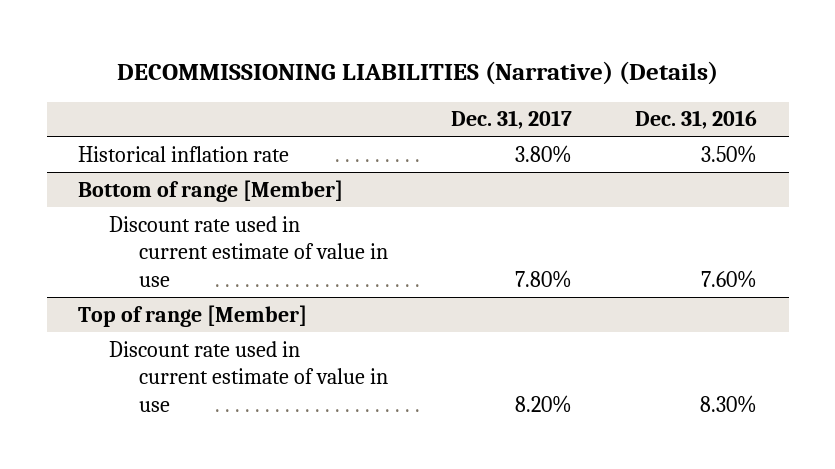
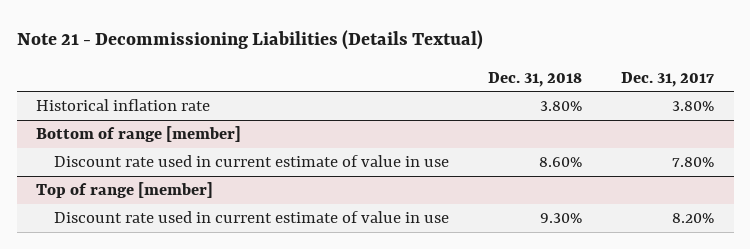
- DECOMMISSIONING LIABILITIES (Narrative) (Details)
+ Note 21 - Decommissioning Liabilities (Details Textual)
- | Dec. 31, 2017 | Dec. 31, 2016
+ | Dec. 31, 2018 | Dec. 31, 2017
- Bottom of range [Member]
+ Bottom of range [member]
- Top of range [Member]
+ Top of range [member]

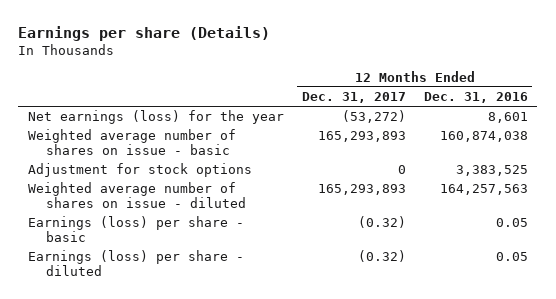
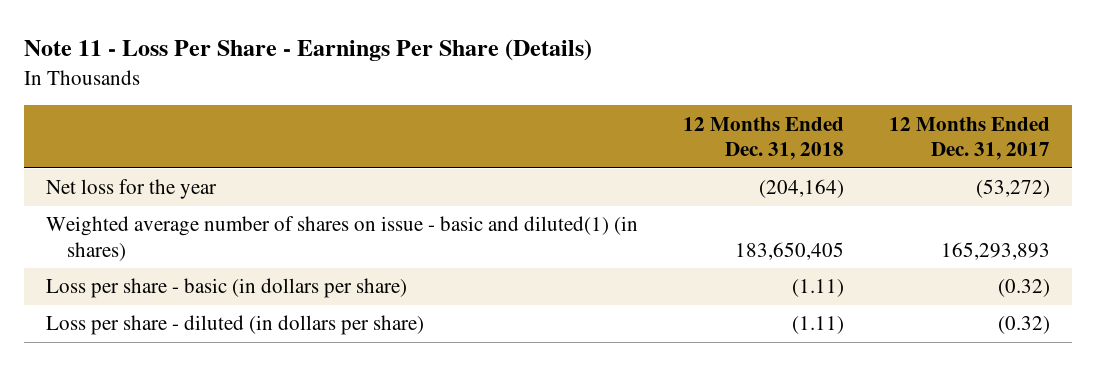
- Earnings per share (Details)
+ Note 11 - Loss Per Share - Earnings Per Share (Details)
- | 12 Months Ended Dec. 31, 2017 | 12 Months Ended Dec. 31, 2016
+ | 12 Months Ended Dec. 31, 2018 | 12 Months Ended Dec. 31, 2017
- Net earnings (loss) for the year | (53,272) | 8,601
- Weighted average number of shares on issue - basic | 165,293,893 | 160,874,038
- Adjustment for stock options | 0 | 3,383,525
- Weighted average number of shares on issue - diluted | 165,293,893 | 164,257,563
- Earnings (loss) per share - basic | (0.32) | 0.05
- Earnings (loss) per share - diluted | (0.32) | 0.05
+ Net loss for the year | (204,164) | (53,272)
+ Weighted average number of shares on issue - basic and diluted(1) (in shares) | 183,650,405 | 165,293,893
+ Loss per share - basic (in dollars per share) | (1.11) | (0.32)
+ Loss per share - diluted (in dollars per share) | (1.11) | (0.32)

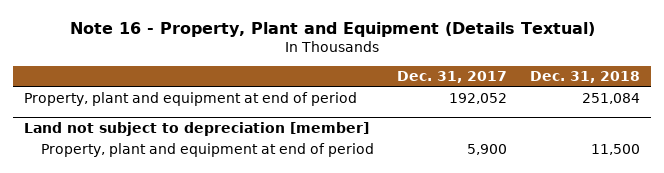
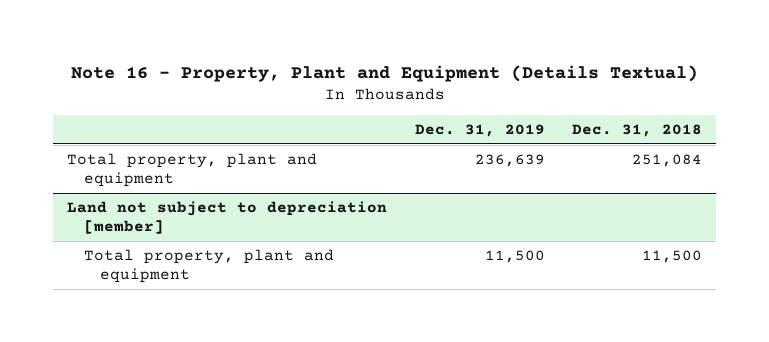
- | Dec. 31, 2017 | Dec. 31, 2018
+ | Dec. 31, 2019 | Dec. 31, 2018
- Property, plant and equipment at end of period | 192,052 | 251,084
+ Total property, plant and equipment | 236,639 | 251,084
@ Land not subject to depreciation [member]
- Property, plant and equipment at end of period | 5,900 | 11,500
+ Total property, plant and equipment | 11,500 | 11,500

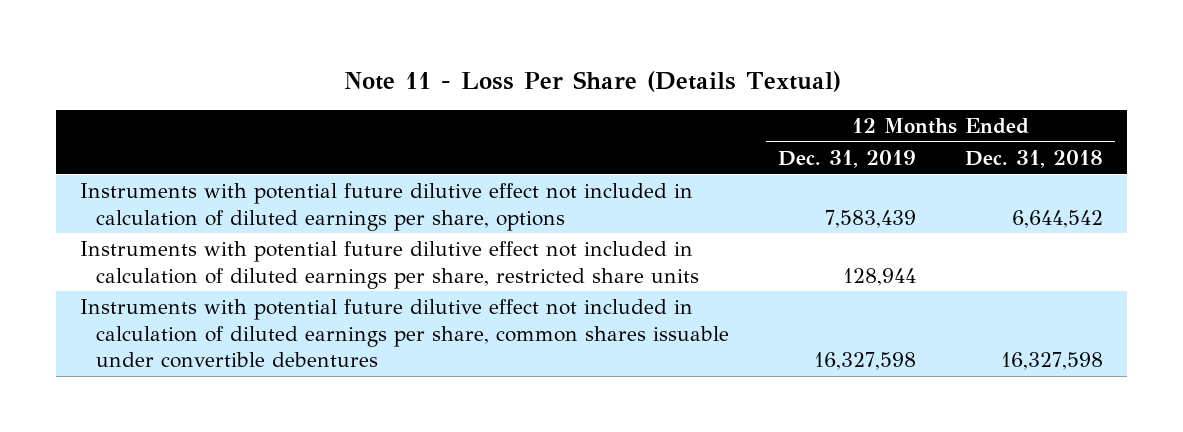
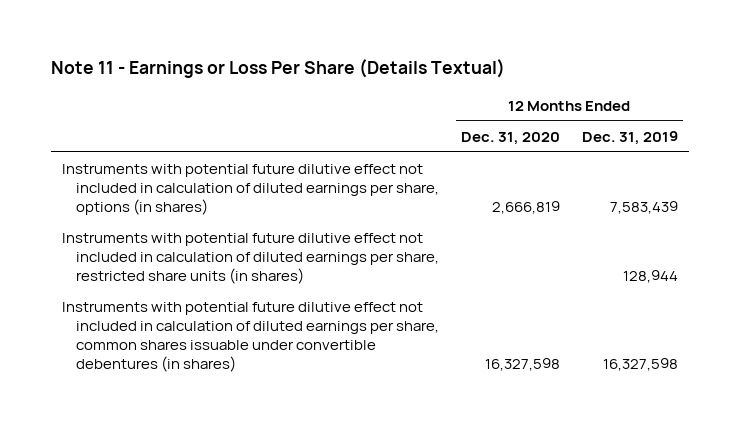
- Note 11 - Loss Per Share (Details Textual)
+ Note 11 - Earnings or Loss Per Share (Details Textual)
- | 12 Months Ended Dec. 31, 2019 | 12 Months Ended Dec. 31, 2018
+ | 12 Months Ended Dec. 31, 2020 | 12 Months Ended Dec. 31, 2019
- Instruments with potential future dilutive effect not included in calculation of diluted earnings per share, options | 7,583,439 | 6,644,542
- Instruments with potential future dilutive effect not included in calculation of diluted earnings per share, restricted share units | 128,944 |
- Instruments with potential future dilutive effect not included in calculation of diluted earnings per share, common shares issuable under convertible debentures | 16,327,598 | 16,327,598
+ Instruments with potential future dilutive effect not included in calculation of diluted earnings per share, options (in shares) | 2,666,819 | 7,583,439
+ Instruments with potential future dilutive effect not included in calculation of diluted earnings per share, restricted share units (in shares) | | 128,944
+ Instruments with potential future dilutive effect not included in calculation of diluted earnings per share, common shares issuable under convertible debentures (in shares) | 16,327,598 | 16,327,598

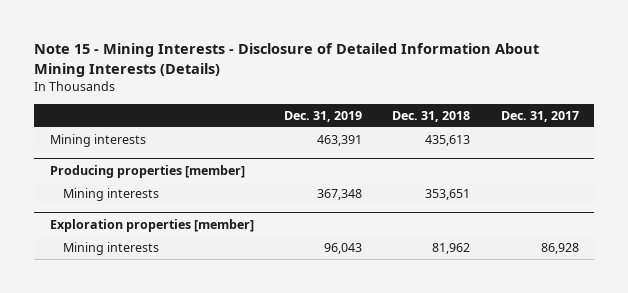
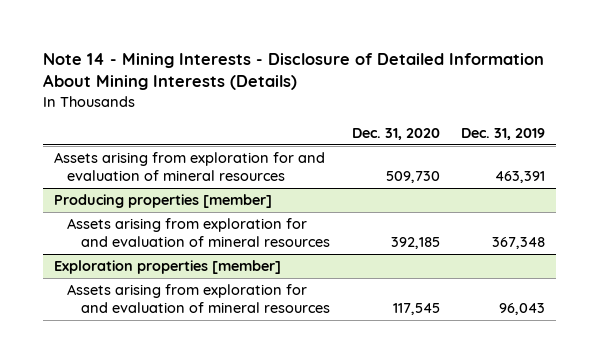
- Note 15 - Mining Interests - Disclosure of Detailed Information About Mining Interests (Details)
+ Note 14 - Mining Interests - Disclosure of Detailed Information About Mining Interests (Details)
- | Dec. 31, 2019 | Dec. 31, 2018 | Dec. 31, 2017
+ | Dec. 31, 2020 | Dec. 31, 2019
- Mining interests | 463,391 | 435,613 |
+ Assets arising from exploration for and evaluation of mineral resources | 509,730 | 463,391
@ Producing properties [member]
- Mining interests | 367,348 | 353,651 |
+ Assets arising from exploration for and evaluation of mineral resources | 392,185 | 367,348
@ Exploration properties [member]
- Mining interests | 96,043 | 81,962 | 86,928
+ Assets arising from exploration for and evaluation of mineral resources | 117,545 | 96,043

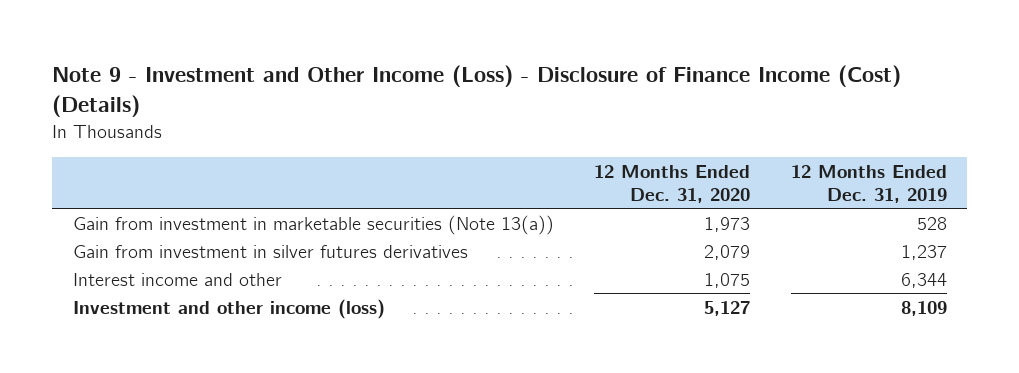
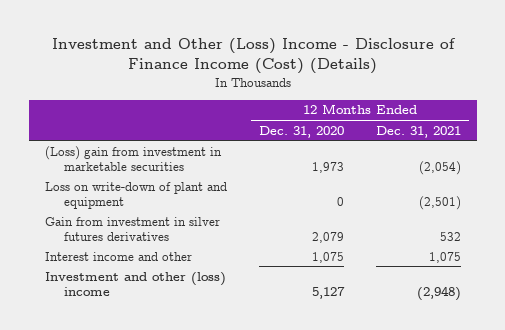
- Note 9 - Investment and Other Income (Loss) - Disclosure of Finance Income (Cost) (Details)
+ Investment and Other (Loss) Income - Disclosure of Finance Income (Cost) (Details)
- | 12 Months Ended Dec. 31, 2020 | 12 Months Ended Dec. 31, 2019
+ | 12 Months Ended Dec. 31, 2020 | 12 Months Ended Dec. 31, 2021
- Gain from investment in marketable securities (Note 13(a)) | 1,973 | 528
+ (Loss) gain from investment in marketable securities | 1,973 | (2,054)
+ Loss on write-down of plant and equipment | 0 | (2,501)
- Investment and other income (loss) | 5,127 | 8,109
+ Investment and other (loss) income | 5,127 | (2,948)

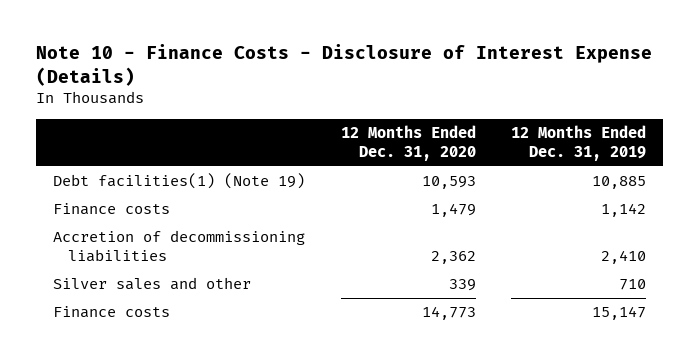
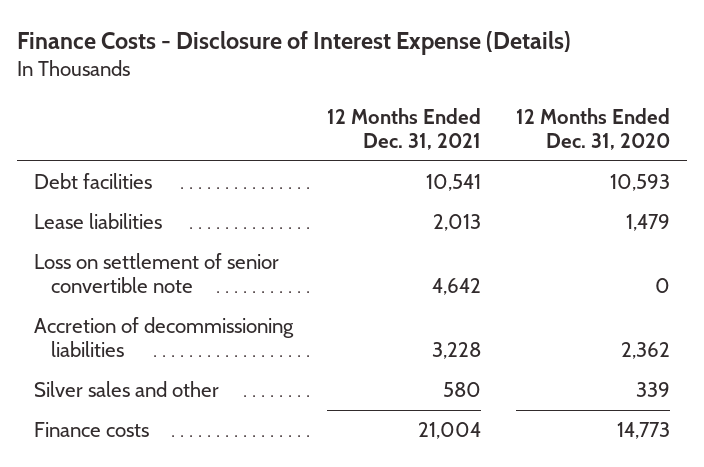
- Note 10 - Finance Costs - Disclosure of Interest Expense (Details)
+ Finance Costs - Disclosure of Interest Expense (Details)
- | 12 Months Ended Dec. 31, 2020 | 12 Months Ended Dec. 31, 2019
+ | 12 Months Ended Dec. 31, 2021 | 12 Months Ended Dec. 31, 2020
- Debt facilities(1) (Note 19) | 10,593 | 10,885
- Finance costs | 1,479 | 1,142
+ Debt facilities | 10,541 | 10,593
+ Lease liabilities | 2,013 | 1,479
+ Loss on settlement of senior convertible note | 4,642 | 0

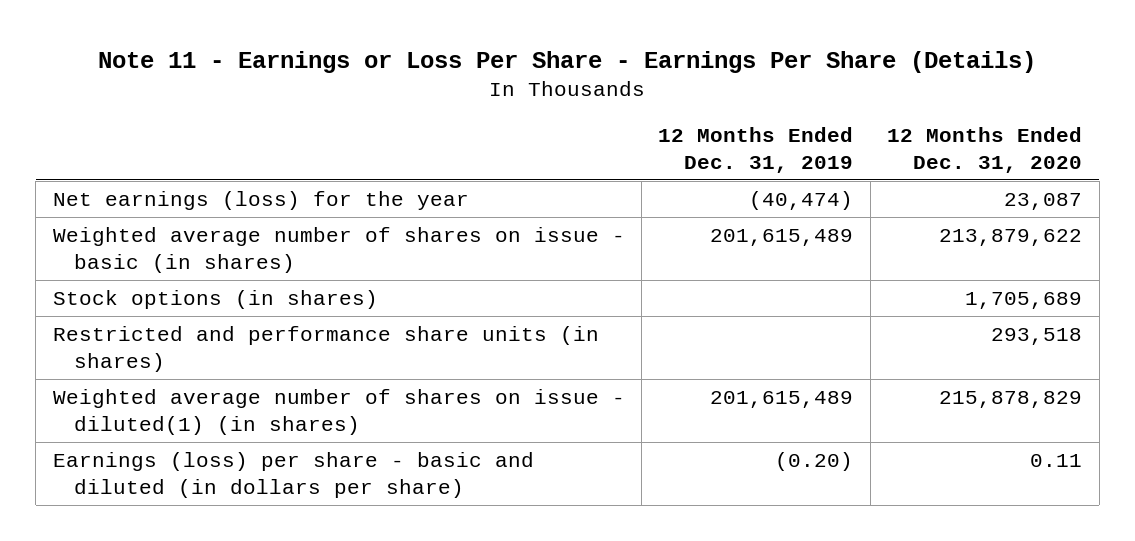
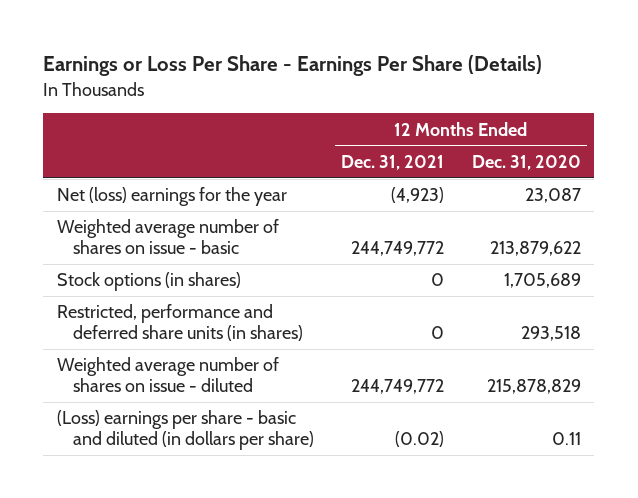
- Note 11 - Earnings or Loss Per Share - Earnings Per Share (Details)
+ Earnings or Loss Per Share - Earnings Per Share (Details)
- | 12 Months Ended Dec. 31, 2019 | 12 Months Ended Dec. 31, 2020
+ | 12 Months Ended Dec. 31, 2021 | 12 Months Ended Dec. 31, 2020
- Net earnings (loss) for the year | (40,474) | 23,087
- Weighted average number of shares on issue - basic (in shares) | 201,615,489 | 213,879,622
+ Net (loss) earnings for the year | (4,923) | 23,087
+ Weighted average number of shares on issue - basic | 244,749,772 | 213,879,622
- Restricted and performance share units (in shares) | | 293,518
- Weighted average number of shares on issue - diluted(1) (in shares) | 201,615,489 | 215,878,829
- Earnings (loss) per share - basic and diluted (in dollars per share) | (0.20) | 0.11
+ Restricted, performance and deferred share units (in shares) | 0 | 293,518
+ Weighted average number of shares on issue - diluted | 244,749,772 | 215,878,829
+ (Loss) earnings per share - basic and diluted (in dollars per share) | (0.02) | 0.11

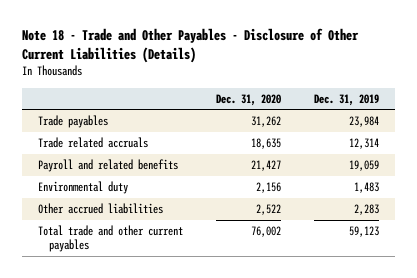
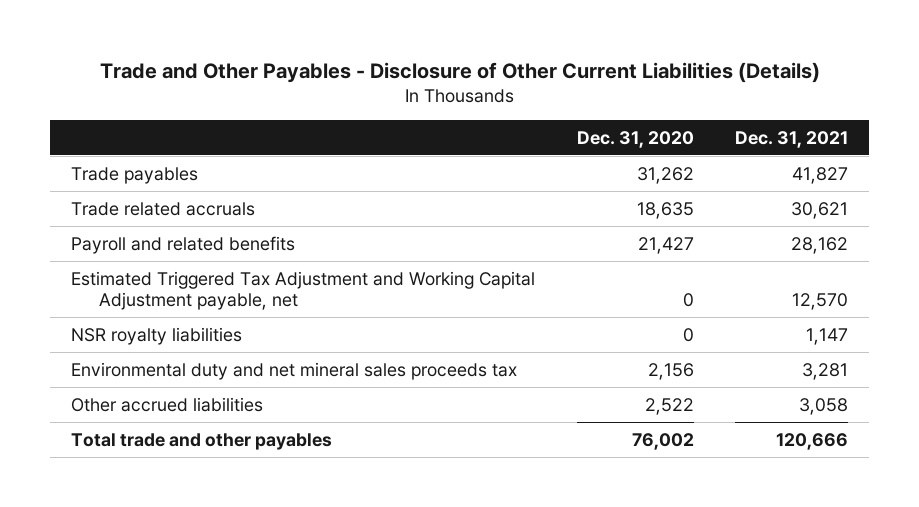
- Note 18 - Trade and Other Payables - Disclosure of Other Current Liabilities (Details)
+ Trade and Other Payables - Disclosure of Other Current Liabilities (Details)
- | Dec. 31, 2020 | Dec. 31, 2019
+ | Dec. 31, 2020 | Dec. 31, 2021
- Environmental duty | 2,156 | 1,483
+ Estimated Triggered Tax Adjustment and Working Capital Adjustment payable, net | 0 | 12,570
+ NSR royalty liabilities | 0 | 1,147
+ Environmental duty and net mineral sales proceeds tax | 2,156 | 3,281
- Total trade and other current payables | 76,002 | 59,123
+ Total trade and other payables | 76,002 | 120,666

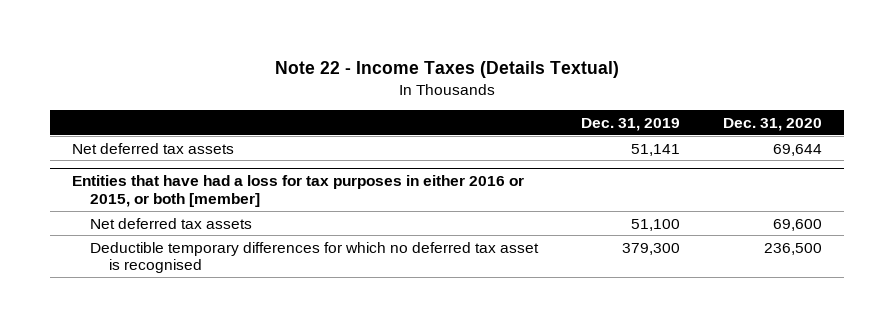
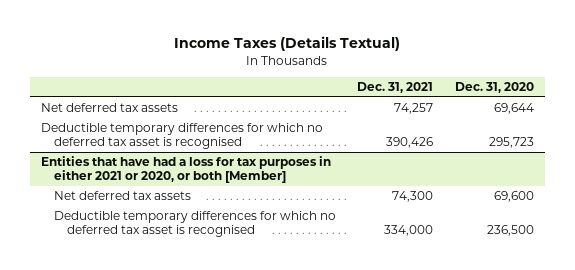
- Note 22 - Income Taxes (Details Textual)
+ Income Taxes (Details Textual)
- | Dec. 31, 2019 | Dec. 31, 2020
+ | Dec. 31, 2021 | Dec. 31, 2020
- Entities that have had a loss for tax purposes in either 2016 or 2015, or both [member]
+ Deductible temporary differences for which no deferred tax asset is recognised | 390,426 | 295,723
+ Entities that have had a loss for tax purposes in either 2021 or 2020, or both [Member]

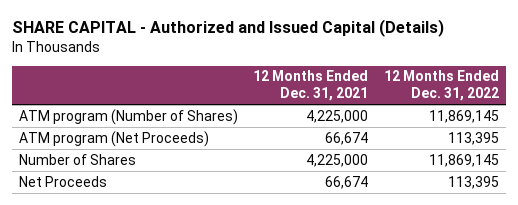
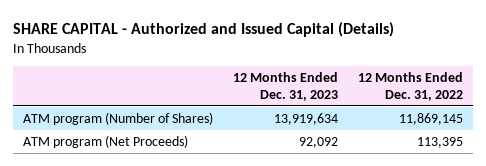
- | 12 Months Ended Dec. 31, 2021 | 12 Months Ended Dec. 31, 2022
+ | 12 Months Ended Dec. 31, 2023 | 12 Months Ended Dec. 31, 2022
- Number of Shares | 4,225,000 | 11,869,145
- Net Proceeds | 66,674 | 113,395

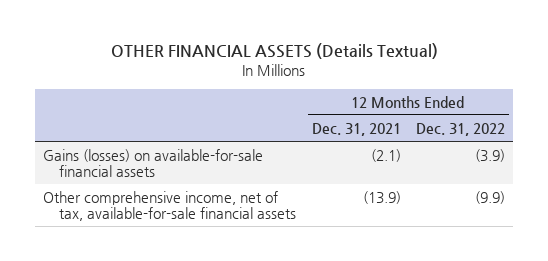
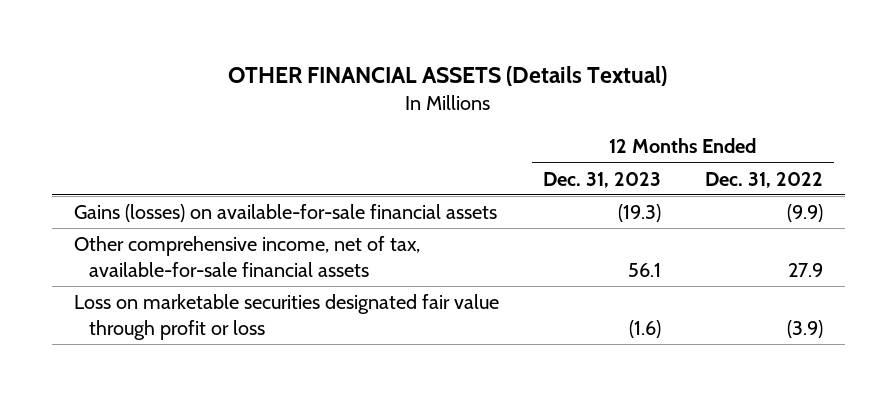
- | 12 Months Ended Dec. 31, 2021 | 12 Months Ended Dec. 31, 2022
+ | 12 Months Ended Dec. 31, 2023 | 12 Months Ended Dec. 31, 2022
- Gains (losses) on available-for-sale financial assets | (2.1) | (3.9)
- Other comprehensive income, net of tax, available-for-sale financial assets | (13.9) | (9.9)
+ Gains (losses) on available-for-sale financial assets | (19.3) | (9.9)
+ Other comprehensive income, net of tax, available-for-sale financial assets | 56.1 | 27.9
+ Loss on marketable securities designated fair value through profit or loss | (1.6) | (3.9)

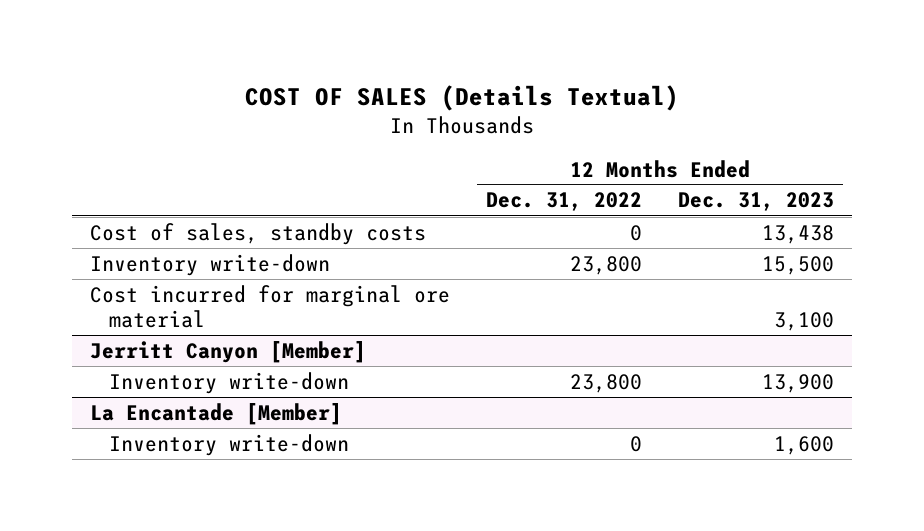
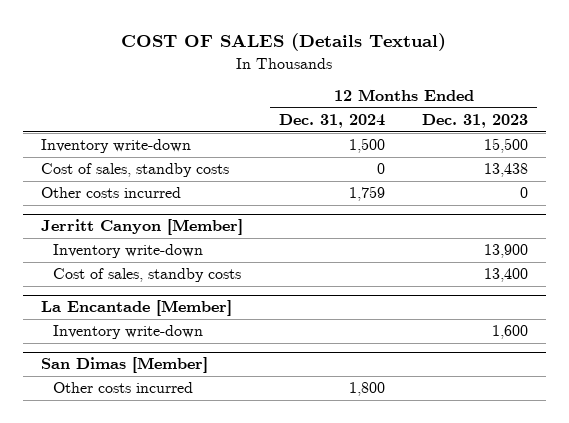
- | 12 Months Ended Dec. 31, 2022 | 12 Months Ended Dec. 31, 2023
+ | 12 Months Ended Dec. 31, 2024 | 12 Months Ended Dec. 31, 2023
- Cost incurred for marginal ore material | | 3,100
moved down: Cost of sales, standby costs | 0 | 13,438
+ Other costs incurred | 1,759 | 0
@ Jerritt Canyon [Member]
+ Cost of sales, standby costs | | 13,400
+ San Dimas [Member]
+ Other costs incurred | 1,800 |

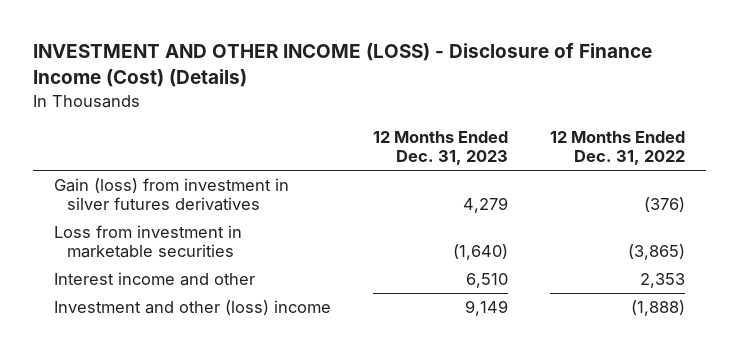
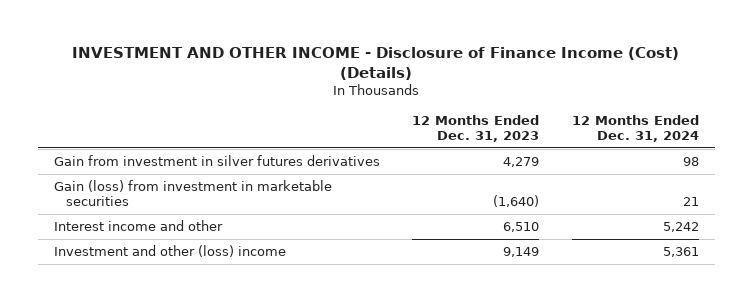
- INVESTMENT AND OTHER INCOME (LOSS) - Disclosure of Finance Income (Cost) (Details)
+ INVESTMENT AND OTHER INCOME - Disclosure of Finance Income (Cost) (Details)
- | 12 Months Ended Dec. 31, 2023 | 12 Months Ended Dec. 31, 2022
+ | 12 Months Ended Dec. 31, 2023 | 12 Months Ended Dec. 31, 2024
- Gain (loss) from investment in silver futures derivatives | 4,279 | (376)
- Loss from investment in marketable securities | (1,640) | (3,865)
+ Gain from investment in silver futures derivatives | 4,279 | 98
+ Gain (loss) from investment in marketable securities | (1,640) | 21

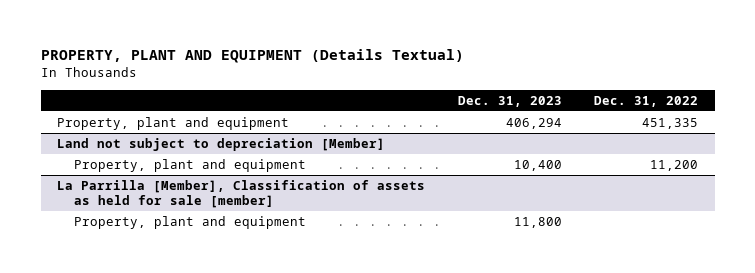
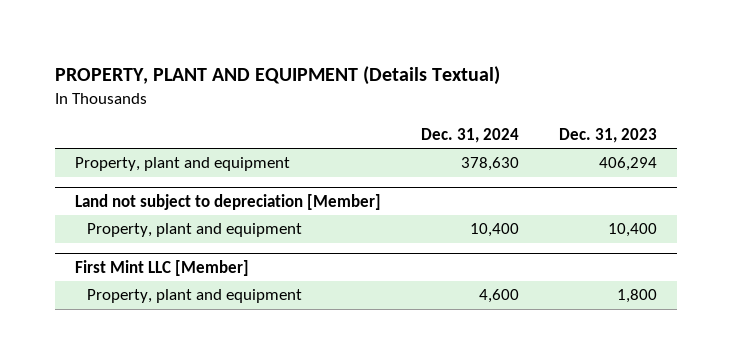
- | Dec. 31, 2023 | Dec. 31, 2022
+ | Dec. 31, 2024 | Dec. 31, 2023
- La Parrilla [Member], Classification of assets as held for sale [member]
- Property, plant and equipment | 11,800 |
+ First Mint LLC [Member]
+ Property, plant and equipment | 4,600 | 1,800

